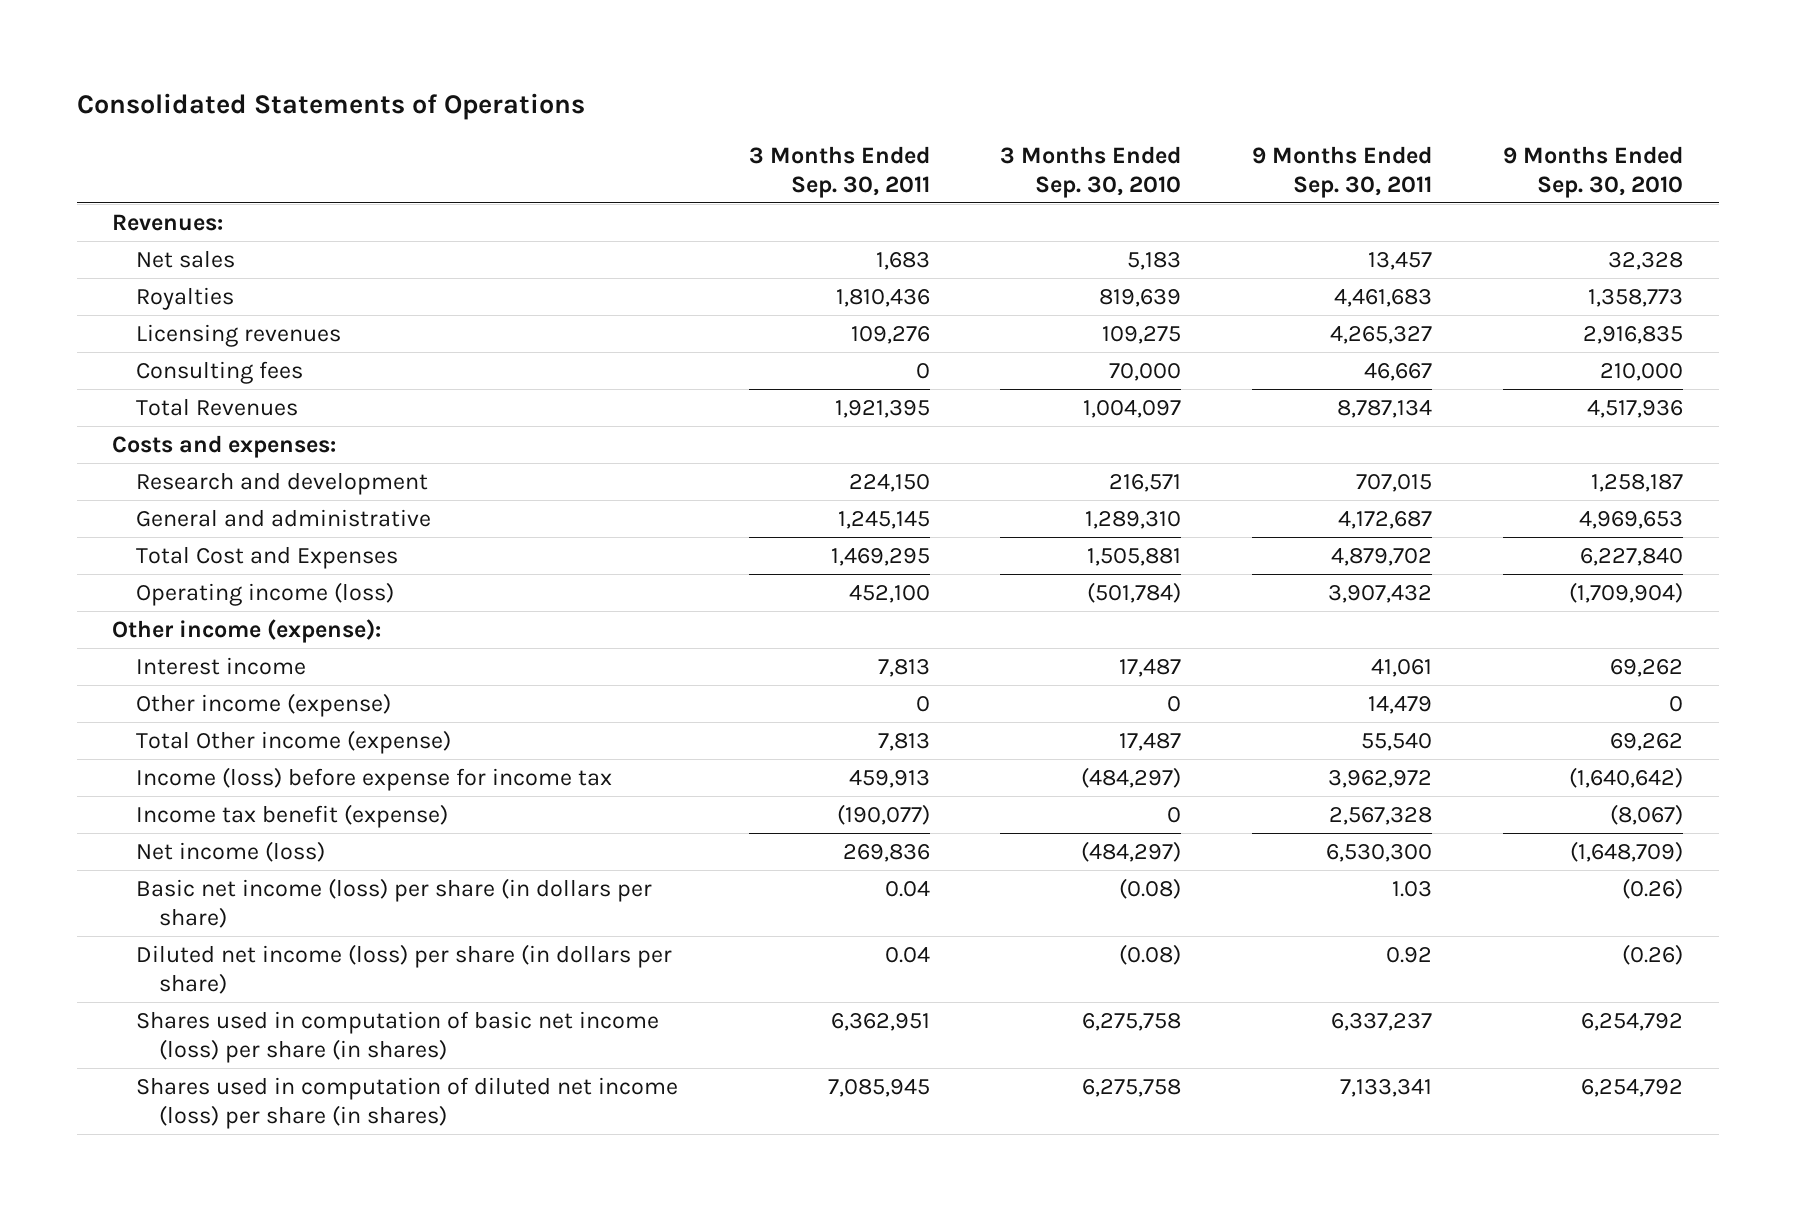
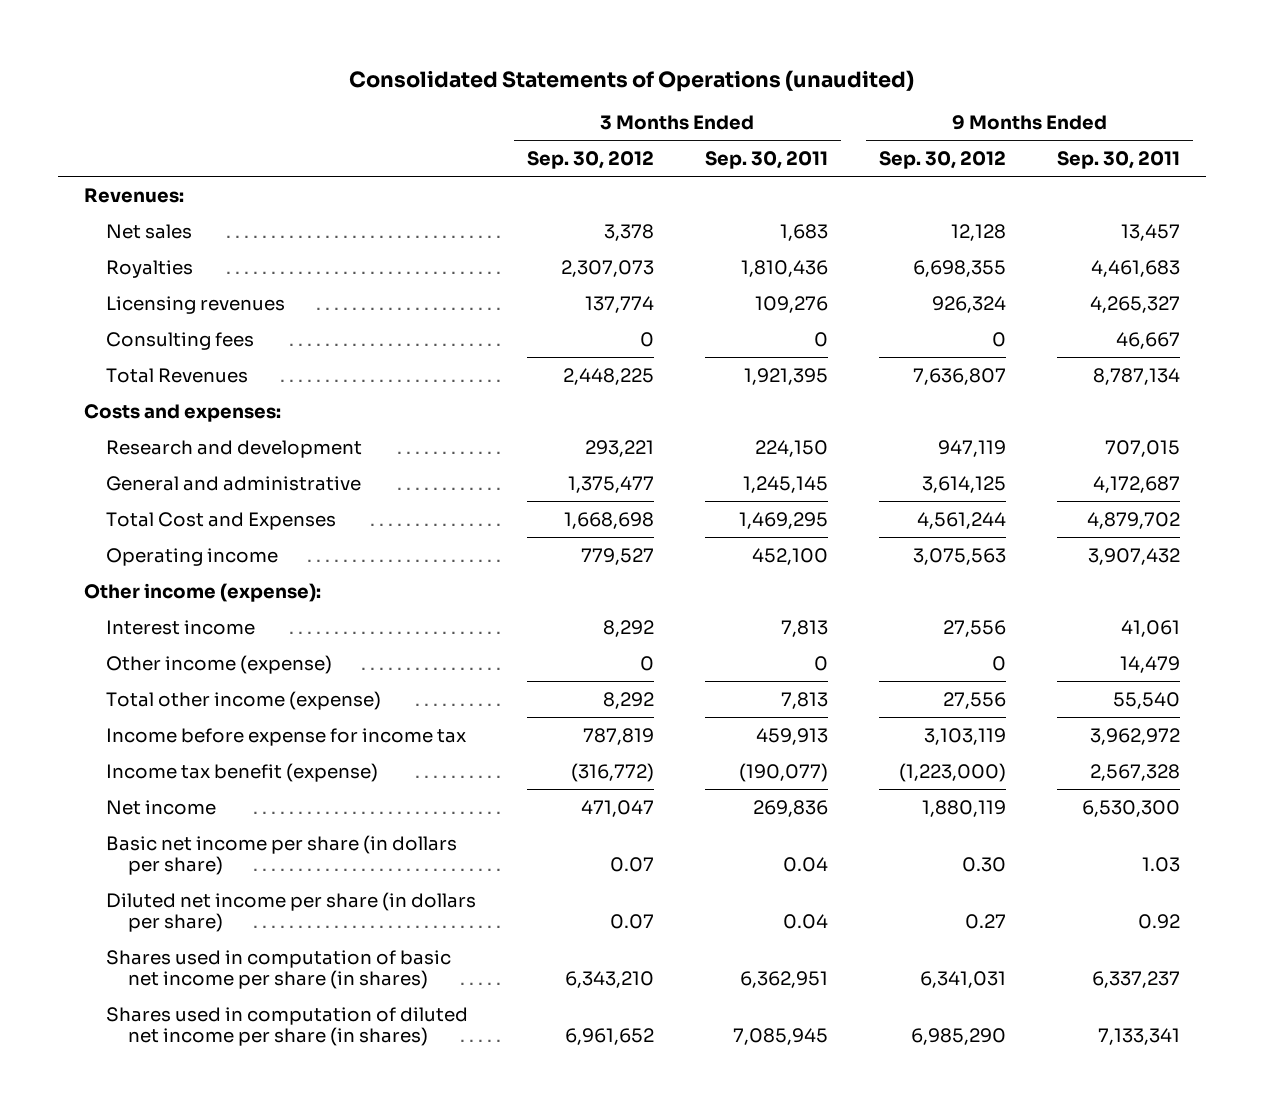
- Consolidated Statements of Operations
+ Consolidated Statements of Operations (unaudited)
- | 3 Months Ended Sep. 30, 2011 | 3 Months Ended Sep. 30, 2010 | 9 Months Ended Sep. 30, 2011 | 9 Months Ended Sep. 30, 2010
+ | 3 Months Ended Sep. 30, 2012 | 3 Months Ended Sep. 30, 2011 | 9 Months Ended Sep. 30, 2012 | 9 Months Ended Sep. 30, 2011
- Operating income (loss) | 452,100 | (501,784) | 3,907,432 | (1,709,904)
+ Operating income | 779,527 | 452,100 | 3,075,563 | 3,907,432
- Total Other income (expense) | 7,813 | 17,487 | 55,540 | 69,262
- Income (loss) before expense for income tax | 459,913 | (484,297) | 3,962,972 | (1,640,642)
+ Total other income (expense) | 8,292 | 7,813 | 27,556 | 55,540
+ Income before expense for income tax | 787,819 | 459,913 | 3,103,119 | 3,962,972
- Net income (loss) | 269,836 | (484,297) | 6,530,300 | (1,648,709)
- Basic net income (loss) per share (in dollars per share) | 0.04 | (0.08) | 1.03 | (0.26)
- Diluted net income (loss) per share (in dollars per share) | 0.04 | (0.08) | 0.92 | (0.26)
- Shares used in computation of basic net income (loss) per share (in shares) | 6,362,951 | 6,275,758 | 6,337,237 | 6,254,792
- Shares used in computation of diluted net income (loss) per share (in shares) | 7,085,945 | 6,275,758 | 7,133,341 | 6,254,792
+ Net income | 471,047 | 269,836 | 1,880,119 | 6,530,300
+ Basic net income per share (in dollars per share) | 0.07 | 0.04 | 0.30 | 1.03
+ Diluted net income per share (in dollars per share) | 0.07 | 0.04 | 0.27 | 0.92
+ Shares used in computation of basic net income per share (in shares) | 6,343,210 | 6,362,951 | 6,341,031 | 6,337,237
+ Shares used in computation of diluted net income per share (in shares) | 6,961,652 | 7,085,945 | 6,985,290 | 7,133,341

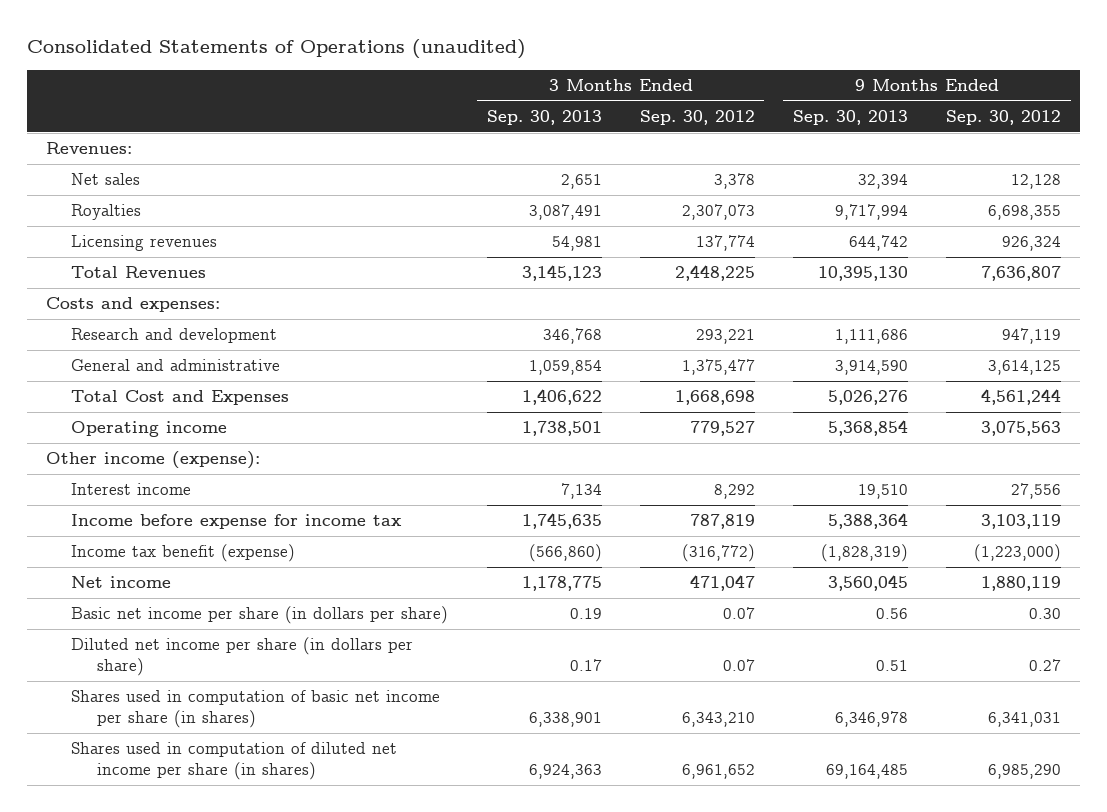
- | 3 Months Ended Sep. 30, 2012 | 3 Months Ended Sep. 30, 2011 | 9 Months Ended Sep. 30, 2012 | 9 Months Ended Sep. 30, 2011
+ | 3 Months Ended Sep. 30, 2013 | 3 Months Ended Sep. 30, 2012 | 9 Months Ended Sep. 30, 2013 | 9 Months Ended Sep. 30, 2012
- Consulting fees | 0 | 0 | 0 | 46,667
- Other income (expense) | 0 | 0 | 0 | 14,479
- Total other income (expense) | 8,292 | 7,813 | 27,556 | 55,540

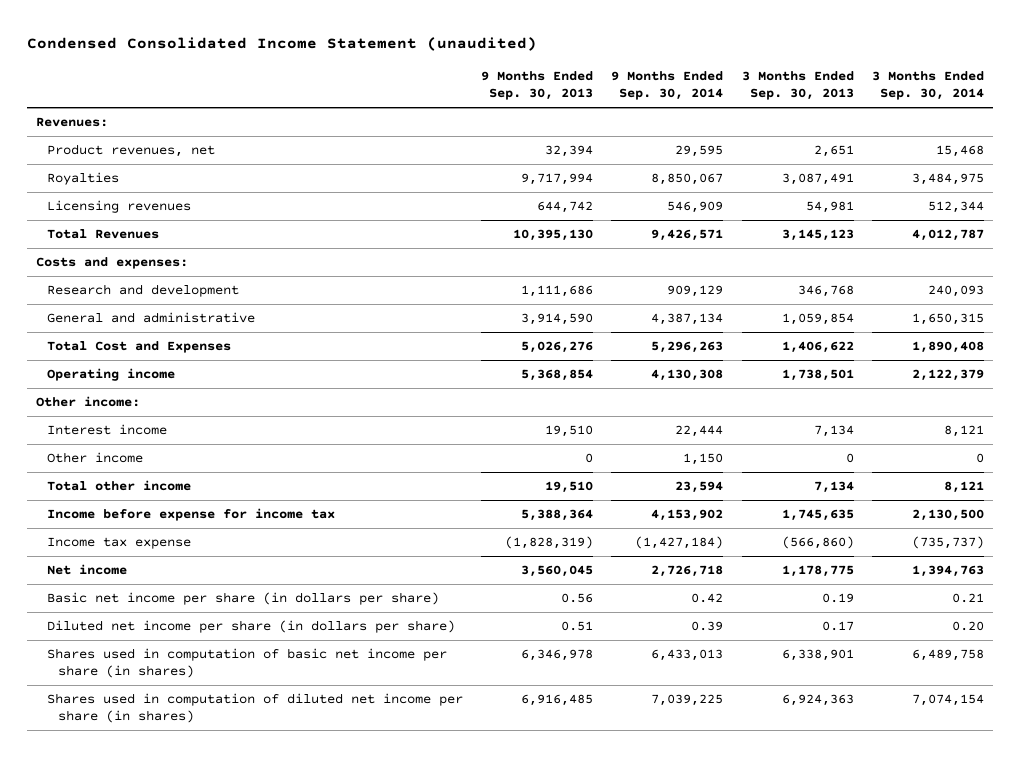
- Consolidated Statements of Operations (unaudited)
+ Condensed Consolidated Income Statement (unaudited)
- | 3 Months Ended Sep. 30, 2013 | 3 Months Ended Sep. 30, 2012 | 9 Months Ended Sep. 30, 2013 | 9 Months Ended Sep. 30, 2012
+ | 9 Months Ended Sep. 30, 2013 | 9 Months Ended Sep. 30, 2014 | 3 Months Ended Sep. 30, 2013 | 3 Months Ended Sep. 30, 2014
- Net sales | 2,651 | 3,378 | 32,394 | 12,128
+ Product revenues, net | 32,394 | 29,595 | 2,651 | 15,468
- Other income (expense):
+ Other income:
+ Other income | 0 | 1,150 | 0 | 0
+ Total other income | 19,510 | 23,594 | 7,134 | 8,121
- Income tax benefit (expense) | (566,860) | (316,772) | (1,828,319) | (1,223,000)
+ Income tax expense | (1,828,319) | (1,427,184) | (566,860) | (735,737)
- Shares used in computation of diluted net income per share (in shares) | 6,924,363 | 6,961,652 | 69,164,485 | 6,985,290
+ Shares used in computation of diluted net income per share (in shares) | 6,916,485 | 7,039,225 | 6,924,363 | 7,074,154

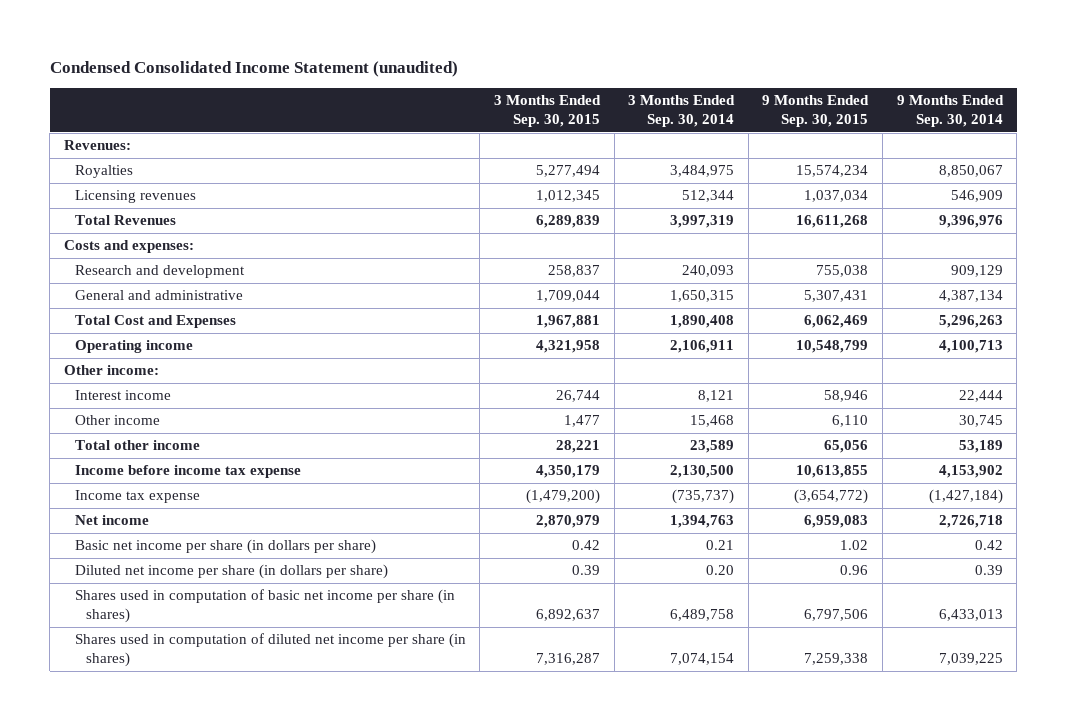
- | 9 Months Ended Sep. 30, 2013 | 9 Months Ended Sep. 30, 2014 | 3 Months Ended Sep. 30, 2013 | 3 Months Ended Sep. 30, 2014
+ | 3 Months Ended Sep. 30, 2015 | 3 Months Ended Sep. 30, 2014 | 9 Months Ended Sep. 30, 2015 | 9 Months Ended Sep. 30, 2014
- Product revenues, net | 32,394 | 29,595 | 2,651 | 15,468
- Total Revenues | 10,395,130 | 9,426,571 | 3,145,123 | 4,012,787
+ Total Revenues | 6,289,839 | 3,997,319 | 16,611,268 | 9,396,976
- Operating income | 5,368,854 | 4,130,308 | 1,738,501 | 2,122,379
+ Operating income | 4,321,958 | 2,106,911 | 10,548,799 | 4,100,713
- Other income | 0 | 1,150 | 0 | 0
- Total other income | 19,510 | 23,594 | 7,134 | 8,121
- Income before expense for income tax | 5,388,364 | 4,153,902 | 1,745,635 | 2,130,500
+ Other income | 1,477 | 15,468 | 6,110 | 30,745
+ Total other income | 28,221 | 23,589 | 65,056 | 53,189
+ Income before income tax expense | 4,350,179 | 2,130,500 | 10,613,855 | 4,153,902

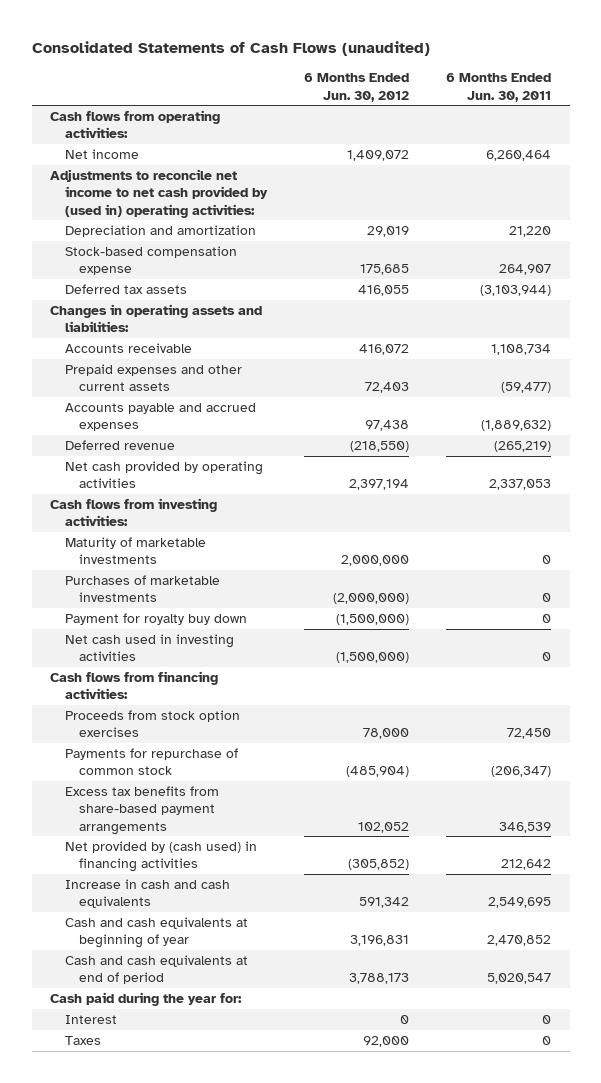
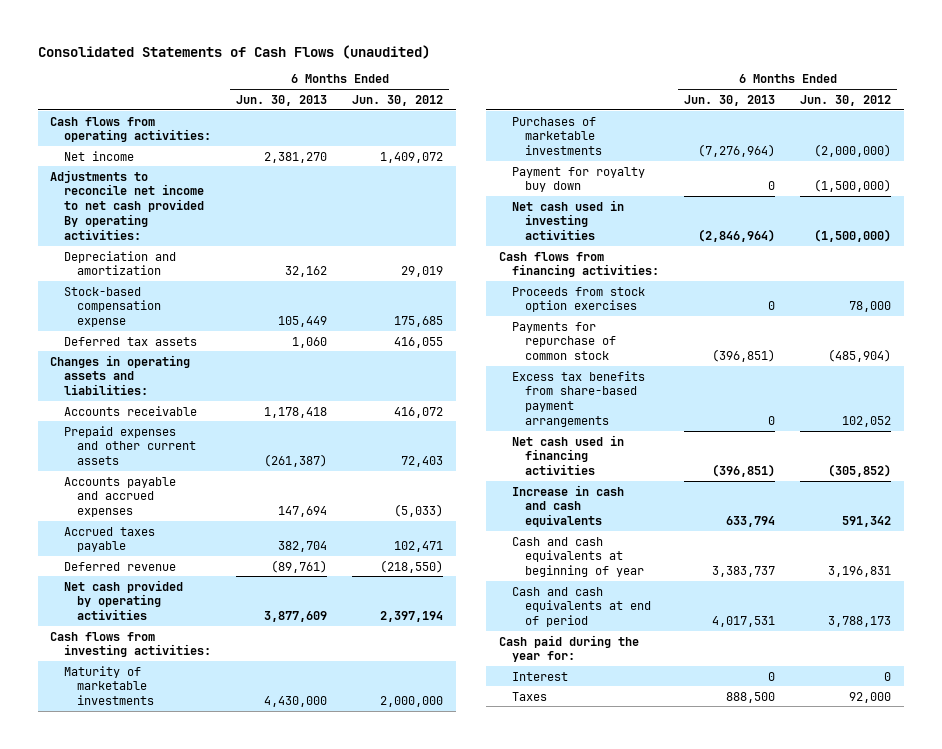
- | 6 Months Ended Jun. 30, 2012 | 6 Months Ended Jun. 30, 2011
+ | 6 Months Ended Jun. 30, 2013 | 6 Months Ended Jun. 30, 2012
- Adjustments to reconcile net income to net cash provided by (used in) operating activities:
+ Adjustments to reconcile net income to net cash provided By operating activities:
- Accounts payable and accrued expenses | 97,438 | (1,889,632)
+ Accounts payable and accrued expenses | 147,694 | (5,033)
+ Accrued taxes payable | 382,704 | 102,471
- Net provided by (cash used) in financing activities | (305,852) | 212,642
+ Net cash used in financing activities | (396,851) | (305,852)

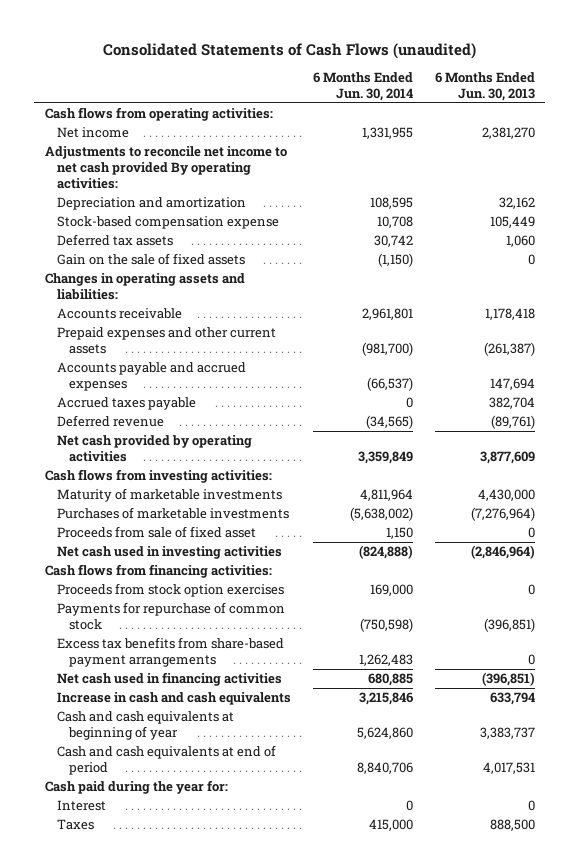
- | 6 Months Ended Jun. 30, 2013 | 6 Months Ended Jun. 30, 2012
+ | 6 Months Ended Jun. 30, 2014 | 6 Months Ended Jun. 30, 2013
+ Gain on the sale of fixed assets | (1,150) | 0
- Payment for royalty buy down | 0 | (1,500,000)
+ Proceeds from sale of fixed asset | 1,150 | 0

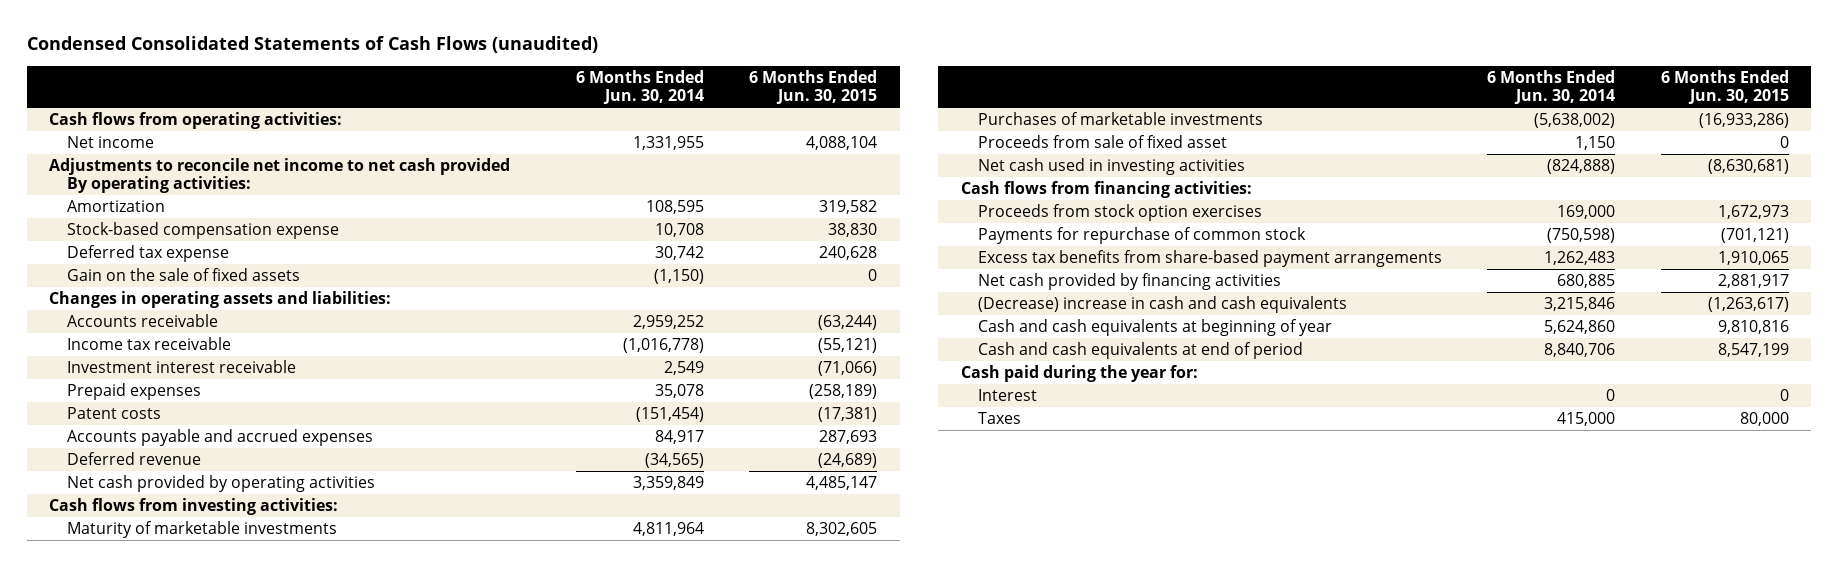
- Consolidated Statements of Cash Flows (unaudited)
+ Condensed Consolidated Statements of Cash Flows (unaudited)
- | 6 Months Ended Jun. 30, 2014 | 6 Months Ended Jun. 30, 2013
+ | 6 Months Ended Jun. 30, 2014 | 6 Months Ended Jun. 30, 2015
- Depreciation and amortization | 108,595 | 32,162
+ Amortization | 108,595 | 319,582
- Deferred tax assets | 30,742 | 1,060
+ Deferred tax expense | 30,742 | 240,628
- Accounts receivable | 2,961,801 | 1,178,418
- Prepaid expenses and other current assets | (981,700) | (261,387)
- Accounts payable and accrued expenses | (66,537) | 147,694
- Accrued taxes payable | 0 | 382,704
+ Accounts receivable | 2,959,252 | (63,244)
+ Income tax receivable | (1,016,778) | (55,121)
+ Investment interest receivable | 2,549 | (71,066)
+ Prepaid expenses | 35,078 | (258,189)
+ Patent costs | (151,454) | (17,381)
+ Accounts payable and accrued expenses | 84,917 | 287,693
- Net cash used in financing activities | 680,885 | (396,851)
- Increase in cash and cash equivalents | 3,215,846 | 633,794
+ Net cash provided by financing activities | 680,885 | 2,881,917
+ (Decrease) increase in cash and cash equivalents | 3,215,846 | (1,263,617)

